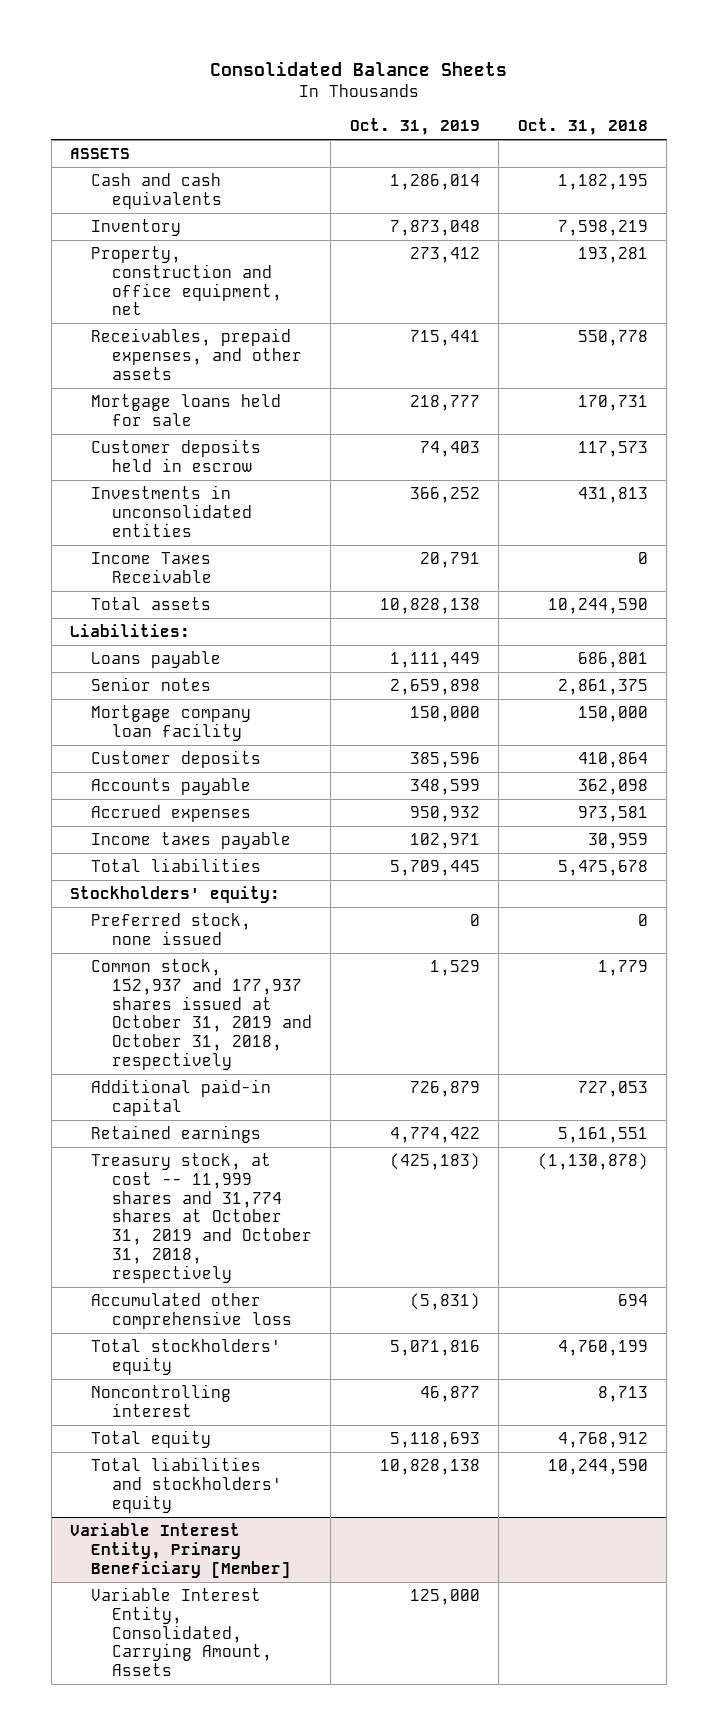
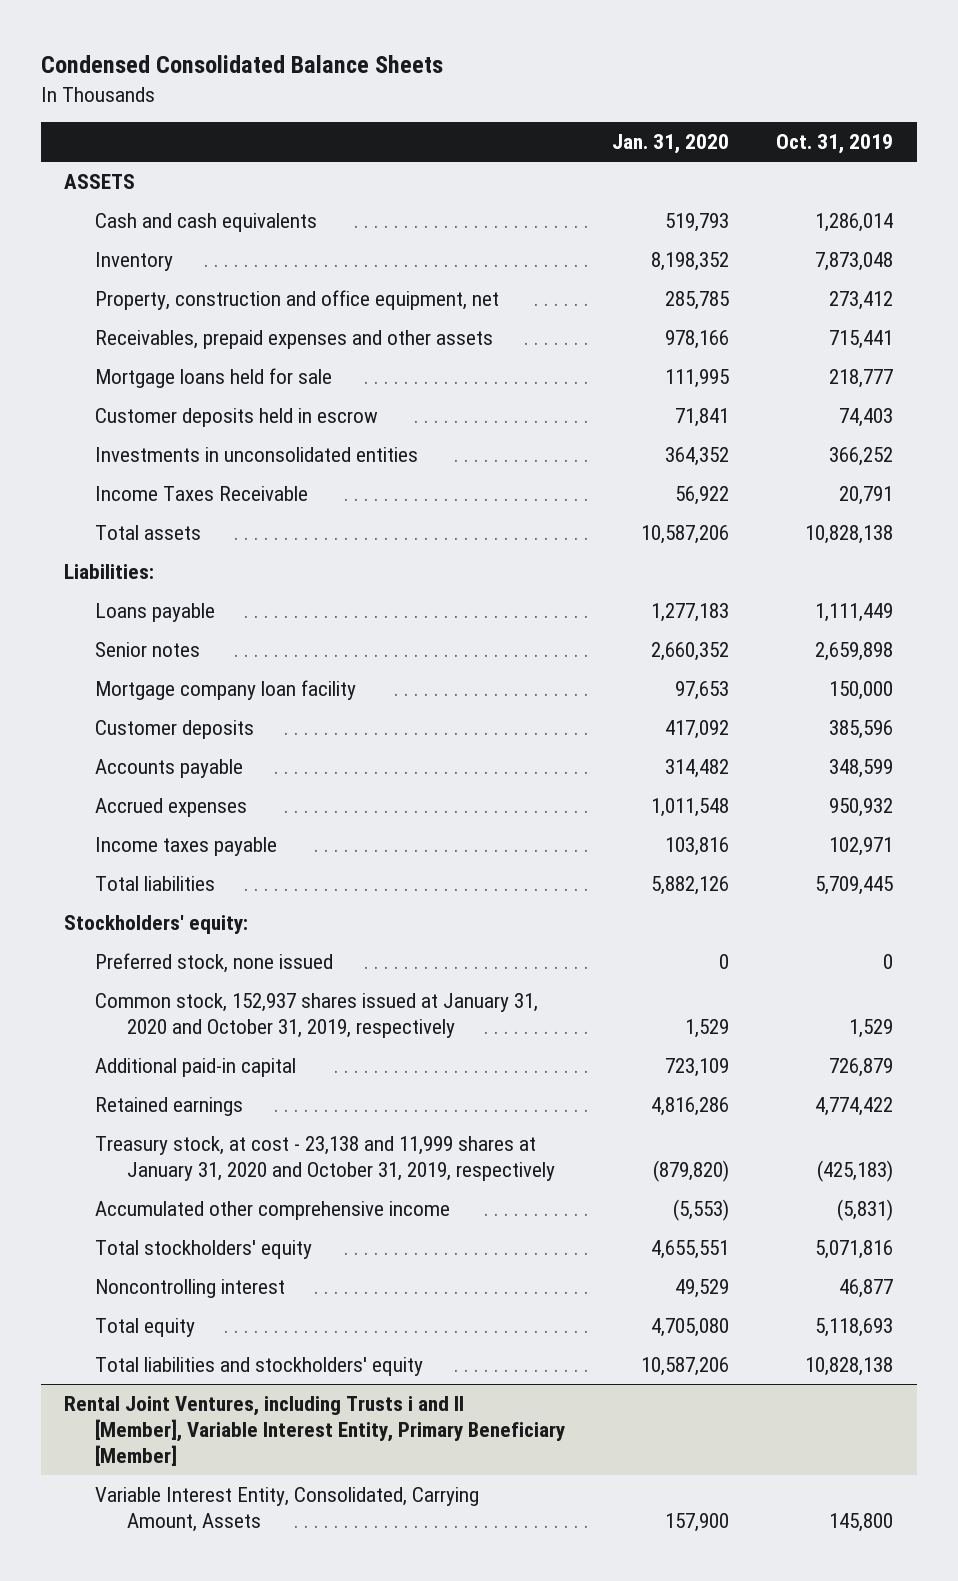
- Consolidated Balance Sheets
+ Condensed Consolidated Balance Sheets
- | Oct. 31, 2019 | Oct. 31, 2018
+ | Jan. 31, 2020 | Oct. 31, 2019
- Receivables, prepaid expenses, and other assets | 715,441 | 550,778
+ Receivables, prepaid expenses and other assets | 978,166 | 715,441
- Common stock, 152,937 and 177,937 shares issued at October 31, 2019 and October 31, 2018, respectively | 1,529 | 1,779
+ Common stock, 152,937 shares issued at January 31, 2020 and October 31, 2019, respectively | 1,529 | 1,529
- Treasury stock, at cost -- 11,999 shares and 31,774 shares at October 31, 2019 and October 31, 2018, respectively | (425,183) | (1,130,878)
- Accumulated other comprehensive loss | (5,831) | 694
+ Treasury stock, at cost - 23,138 and 11,999 shares at January 31, 2020 and October 31, 2019, respectively | (879,820) | (425,183)
+ Accumulated other comprehensive income | (5,553) | (5,831)
- Variable Interest Entity, Primary Beneficiary [Member]
- Variable Interest Entity, Consolidated, Carrying Amount, Assets | 125,000 |
+ Rental Joint Ventures, including Trusts i and II [Member], Variable Interest Entity, Primary Beneficiary [Member]
+ Variable Interest Entity, Consolidated, Carrying Amount, Assets | 157,900 | 145,800

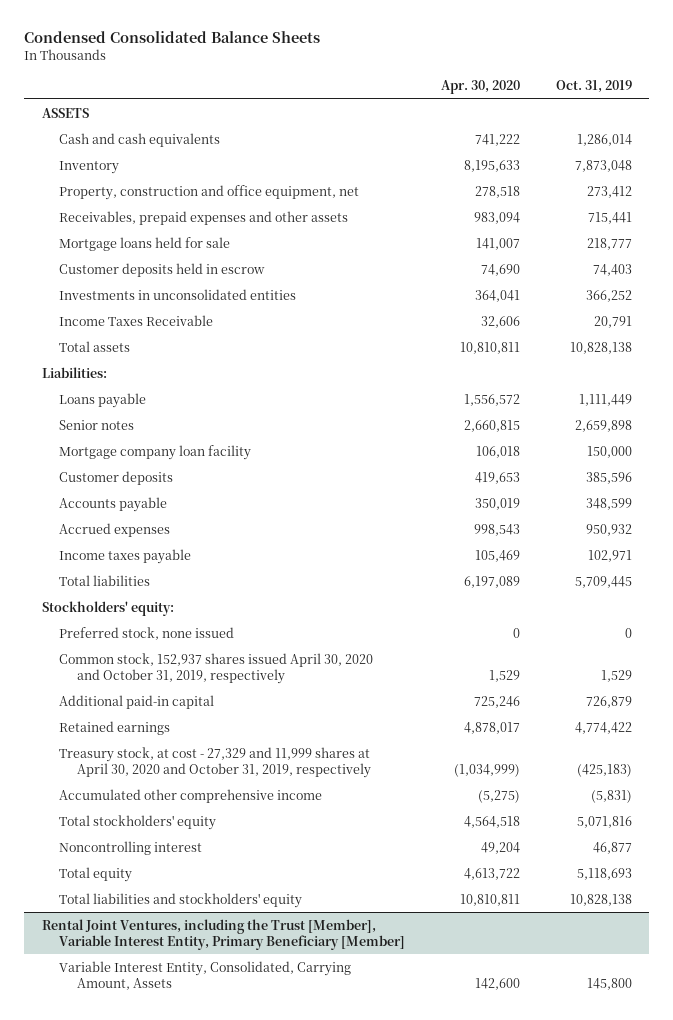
- | Jan. 31, 2020 | Oct. 31, 2019
+ | Apr. 30, 2020 | Oct. 31, 2019
- Common stock, 152,937 shares issued at January 31, 2020 and October 31, 2019, respectively | 1,529 | 1,529
+ Common stock, 152,937 shares issued April 30, 2020 and October 31, 2019, respectively | 1,529 | 1,529
- Treasury stock, at cost - 23,138 and 11,999 shares at January 31, 2020 and October 31, 2019, respectively | (879,820) | (425,183)
+ Treasury stock, at cost - 27,329 and 11,999 shares at April 30, 2020 and October 31, 2019, respectively | (1,034,999) | (425,183)
- Rental Joint Ventures, including Trusts i and II [Member], Variable Interest Entity, Primary Beneficiary [Member]
+ Rental Joint Ventures, including the Trust [Member], Variable Interest Entity, Primary Beneficiary [Member]

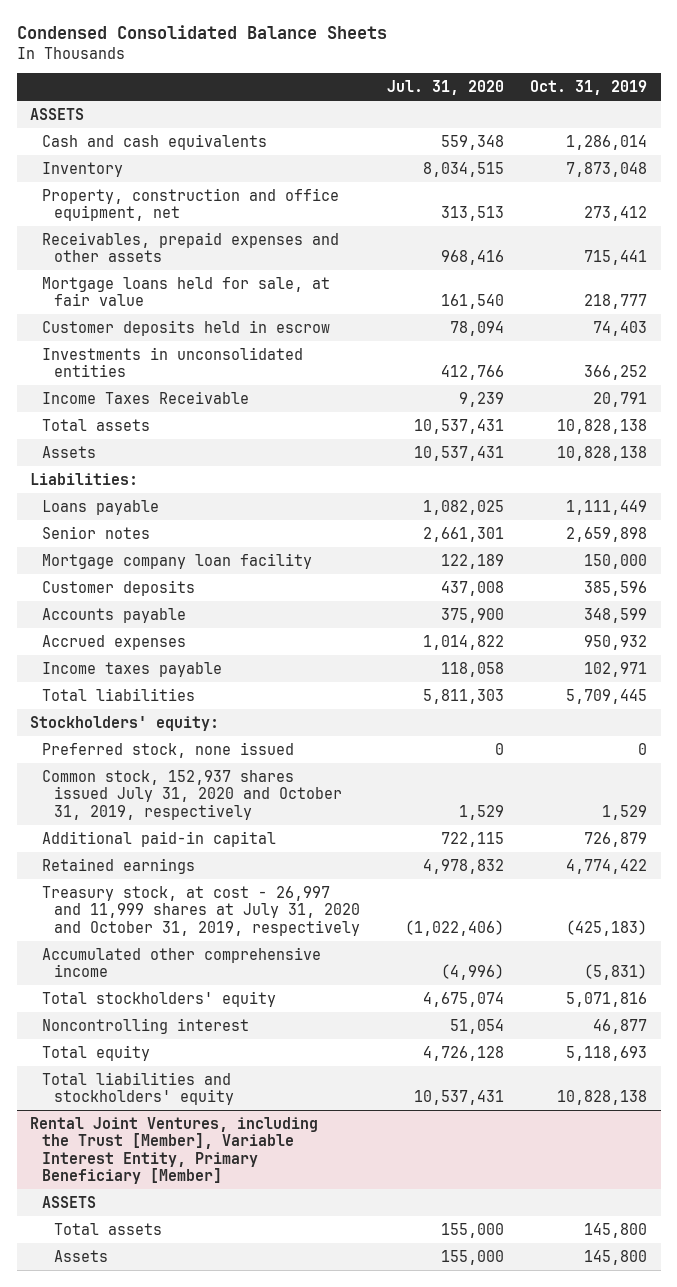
- | Apr. 30, 2020 | Oct. 31, 2019
+ | Jul. 31, 2020 | Oct. 31, 2019
- Mortgage loans held for sale | 141,007 | 218,777
+ Mortgage loans held for sale, at fair value | 161,540 | 218,777
+ Assets | 10,537,431 | 10,828,138
- Common stock, 152,937 shares issued April 30, 2020 and October 31, 2019, respectively | 1,529 | 1,529
+ Common stock, 152,937 shares issued July 31, 2020 and October 31, 2019, respectively | 1,529 | 1,529
- Treasury stock, at cost - 27,329 and 11,999 shares at April 30, 2020 and October 31, 2019, respectively | (1,034,999) | (425,183)
+ Treasury stock, at cost - 26,997 and 11,999 shares at July 31, 2020 and October 31, 2019, respectively | (1,022,406) | (425,183)
@ Rental Joint Ventures, including the Trust [Member], Variable Interest Entity, Primary Beneficiary [Member]
- Variable Interest Entity, Consolidated, Carrying Amount, Assets | 142,600 | 145,800
+ ASSETS
+ Total assets | 155,000 | 145,800
+ Assets | 155,000 | 145,800

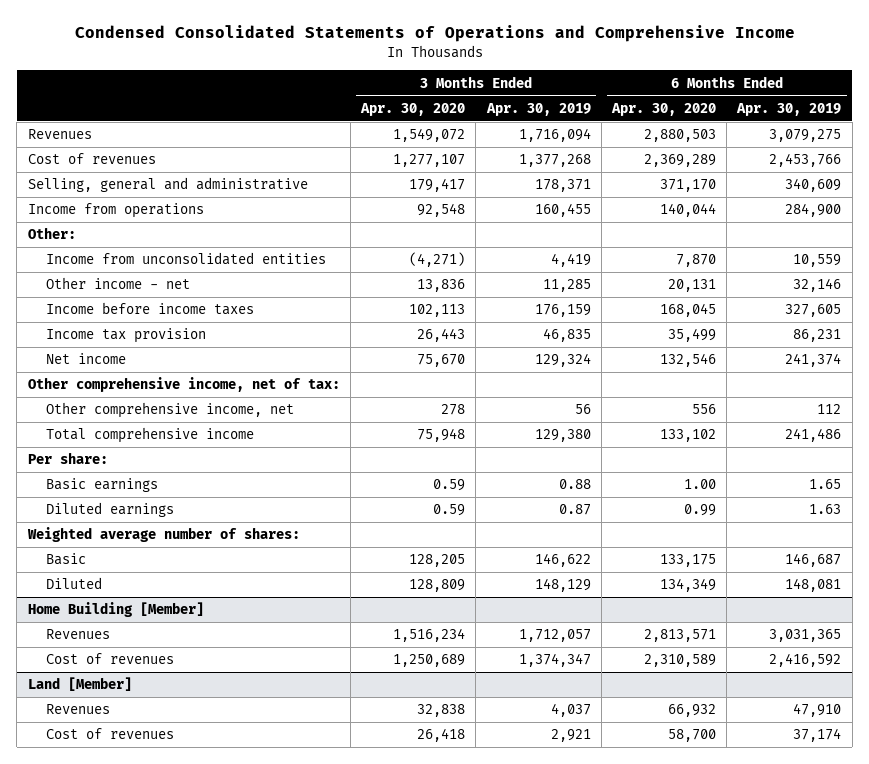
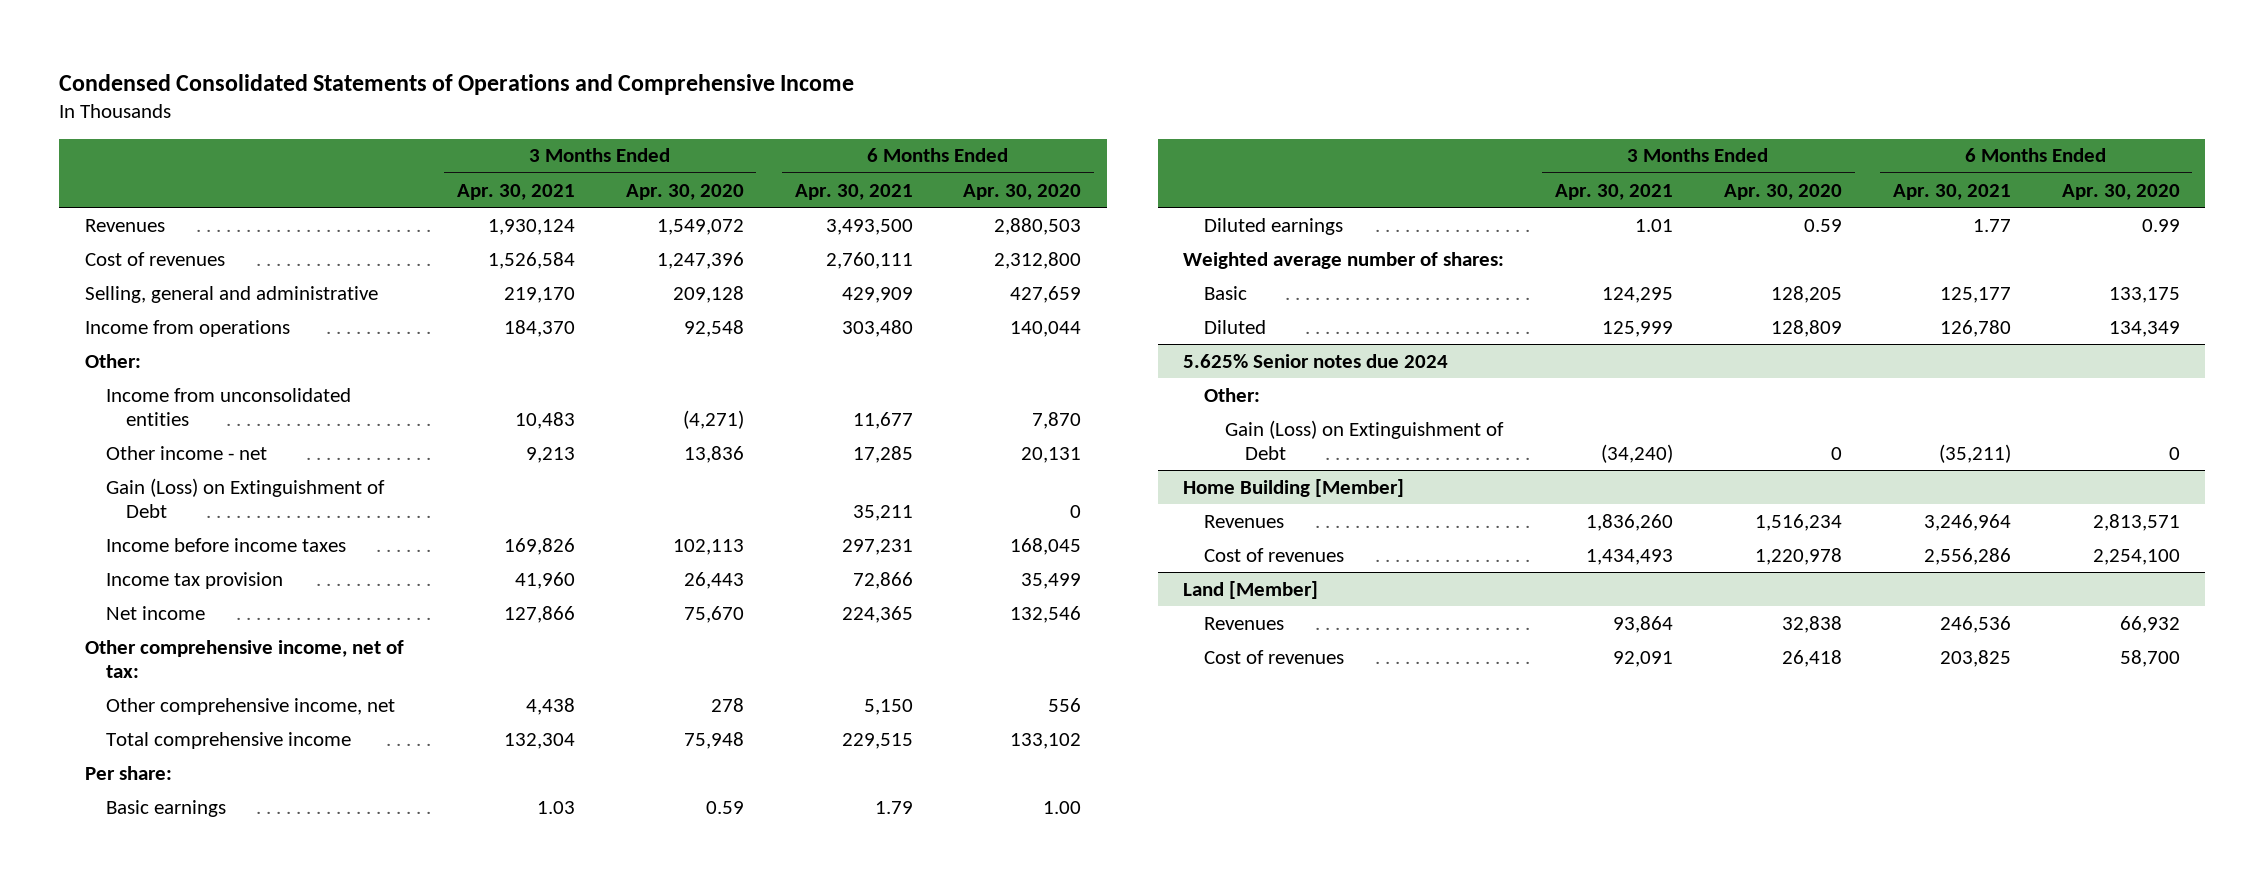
- | 3 Months Ended Apr. 30, 2020 | 3 Months Ended Apr. 30, 2019 | 6 Months Ended Apr. 30, 2020 | 6 Months Ended Apr. 30, 2019
+ | 3 Months Ended Apr. 30, 2021 | 3 Months Ended Apr. 30, 2020 | 6 Months Ended Apr. 30, 2021 | 6 Months Ended Apr. 30, 2020
- Cost of revenues | 1,277,107 | 1,377,268 | 2,369,289 | 2,453,766
- Selling, general and administrative | 179,417 | 178,371 | 371,170 | 340,609
+ Cost of revenues | 1,526,584 | 1,247,396 | 2,760,111 | 2,312,800
+ Selling, general and administrative | 219,170 | 209,128 | 429,909 | 427,659
+ Gain (Loss) on Extinguishment of Debt | | | 35,211 | 0
+ 5.625% Senior notes due 2024
+ Other:
+ Gain (Loss) on Extinguishment of Debt | (34,240) | 0 | (35,211) | 0
@ Home Building [Member]
- Cost of revenues | 1,250,689 | 1,374,347 | 2,310,589 | 2,416,592
+ Cost of revenues | 1,434,493 | 1,220,978 | 2,556,286 | 2,254,100

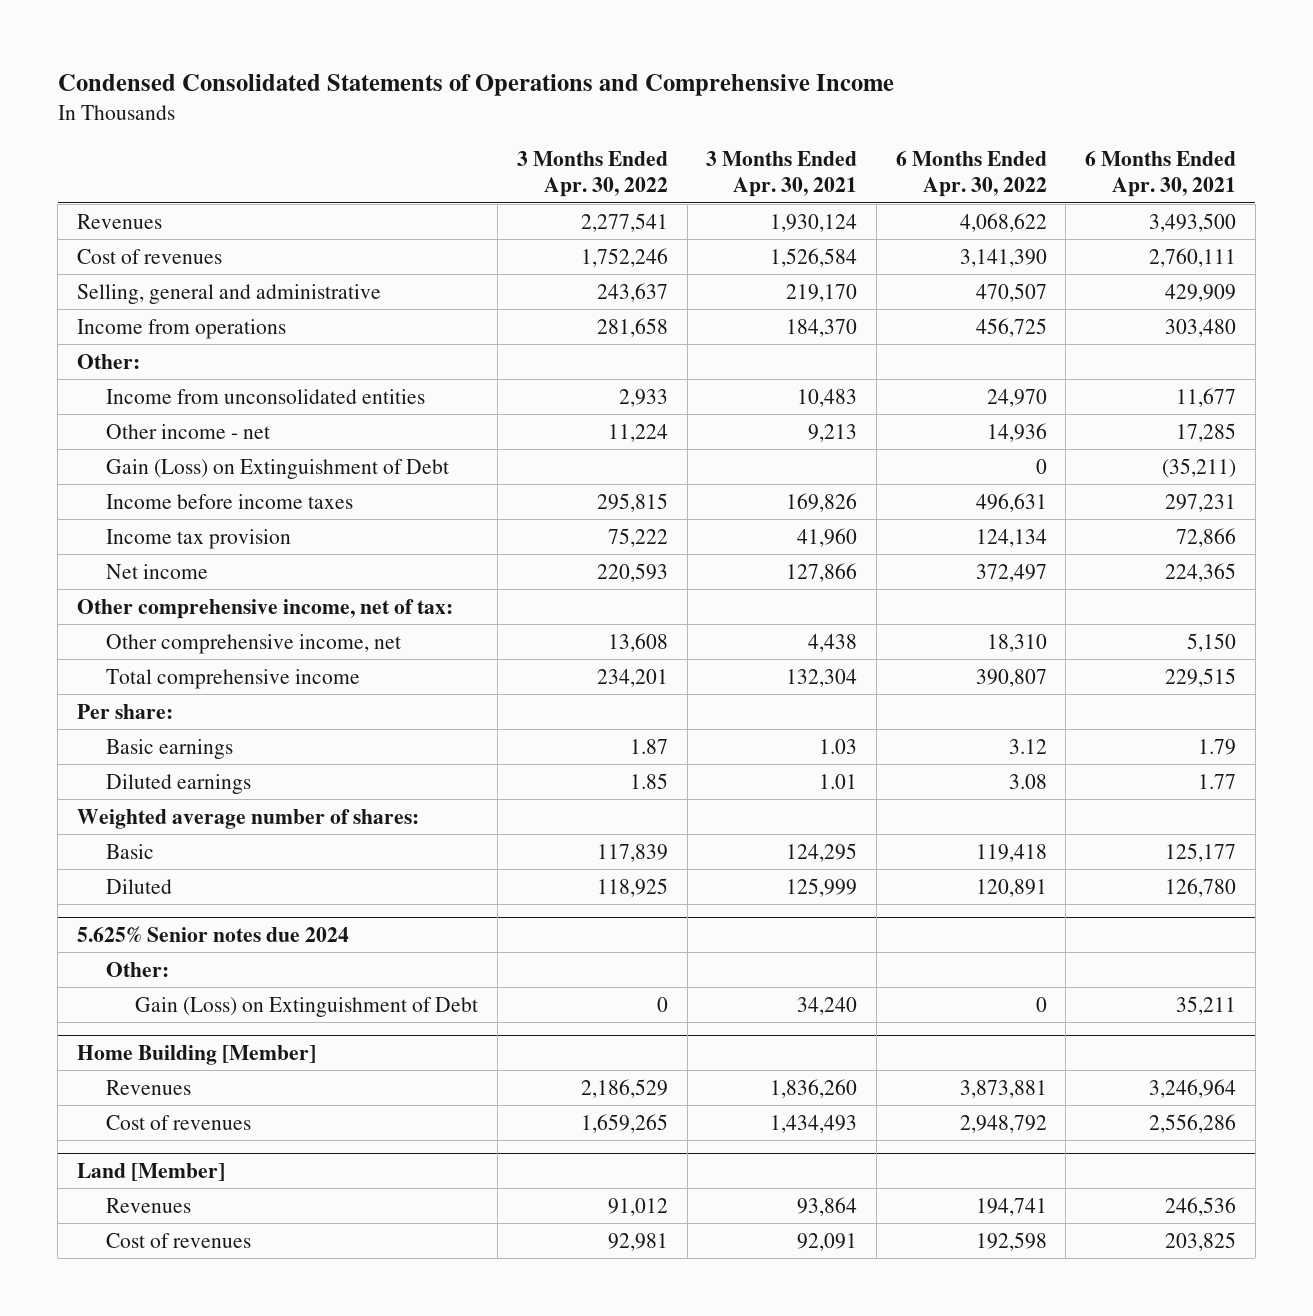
- | 3 Months Ended Apr. 30, 2021 | 3 Months Ended Apr. 30, 2020 | 6 Months Ended Apr. 30, 2021 | 6 Months Ended Apr. 30, 2020
+ | 3 Months Ended Apr. 30, 2022 | 3 Months Ended Apr. 30, 2021 | 6 Months Ended Apr. 30, 2022 | 6 Months Ended Apr. 30, 2021
- Gain (Loss) on Extinguishment of Debt | | | 35,211 | 0
+ Gain (Loss) on Extinguishment of Debt | | | 0 | (35,211)
@ 5.625% Senior notes due 2024
- Gain (Loss) on Extinguishment of Debt | (34,240) | 0 | (35,211) | 0
+ Gain (Loss) on Extinguishment of Debt | 0 | 34,240 | 0 | 35,211

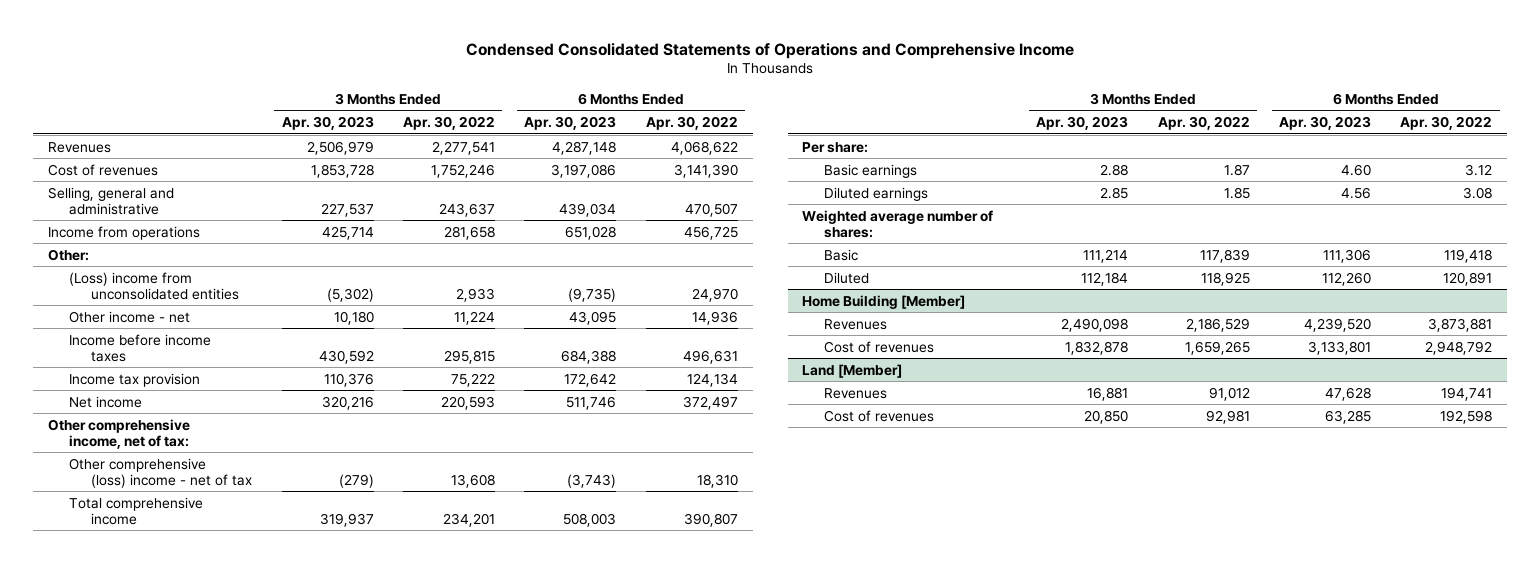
- | 3 Months Ended Apr. 30, 2022 | 3 Months Ended Apr. 30, 2021 | 6 Months Ended Apr. 30, 2022 | 6 Months Ended Apr. 30, 2021
+ | 3 Months Ended Apr. 30, 2023 | 3 Months Ended Apr. 30, 2022 | 6 Months Ended Apr. 30, 2023 | 6 Months Ended Apr. 30, 2022
- Income from unconsolidated entities | 2,933 | 10,483 | 24,970 | 11,677
+ (Loss) income from unconsolidated entities | (5,302) | 2,933 | (9,735) | 24,970
- Gain (Loss) on Extinguishment of Debt | | | 0 | (35,211)
- Other comprehensive income, net | 13,608 | 4,438 | 18,310 | 5,150
+ Other comprehensive (loss) income - net of tax | (279) | 13,608 | (3,743) | 18,310
- 5.625% Senior notes due 2024
- Other:
- Gain (Loss) on Extinguishment of Debt | 0 | 34,240 | 0 | 35,211

